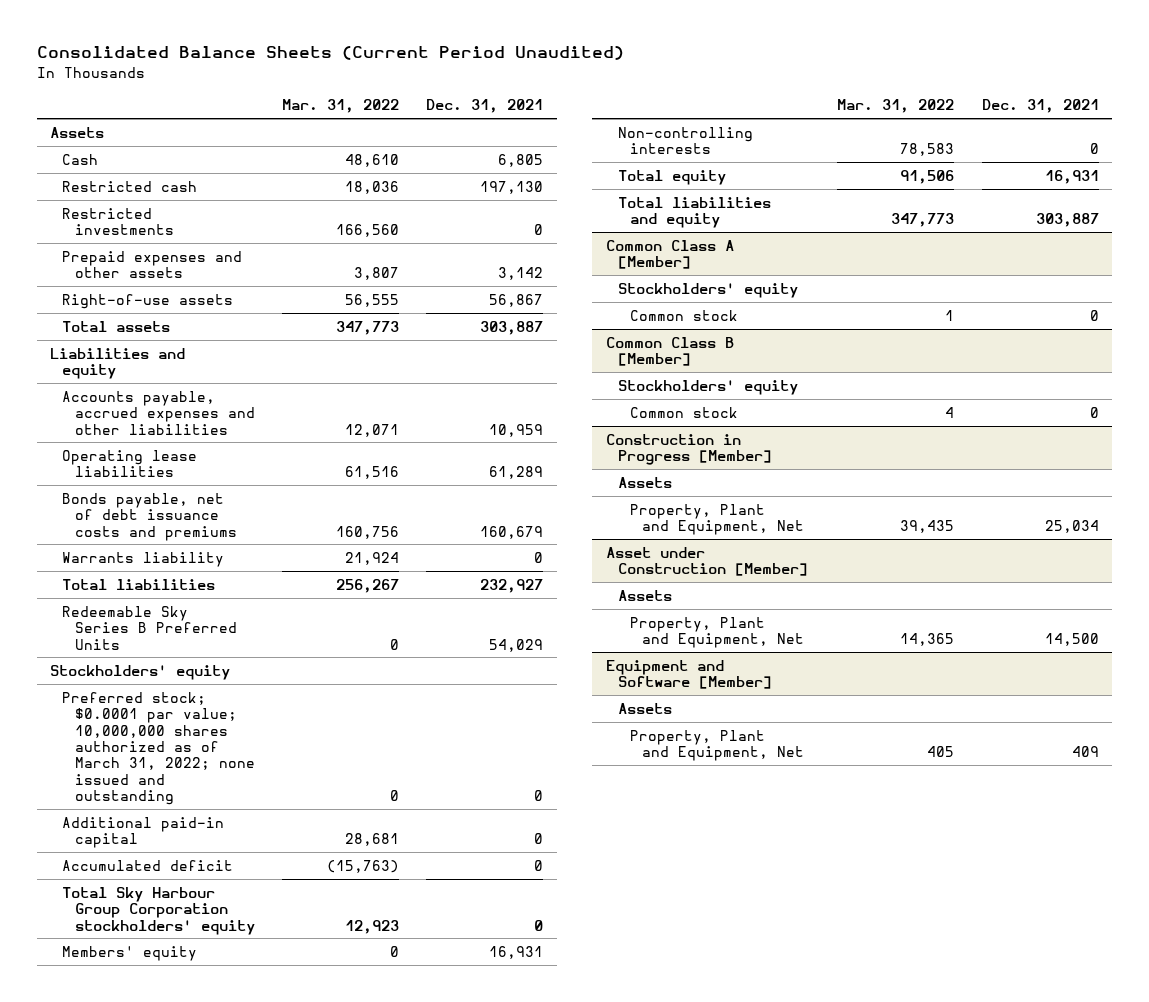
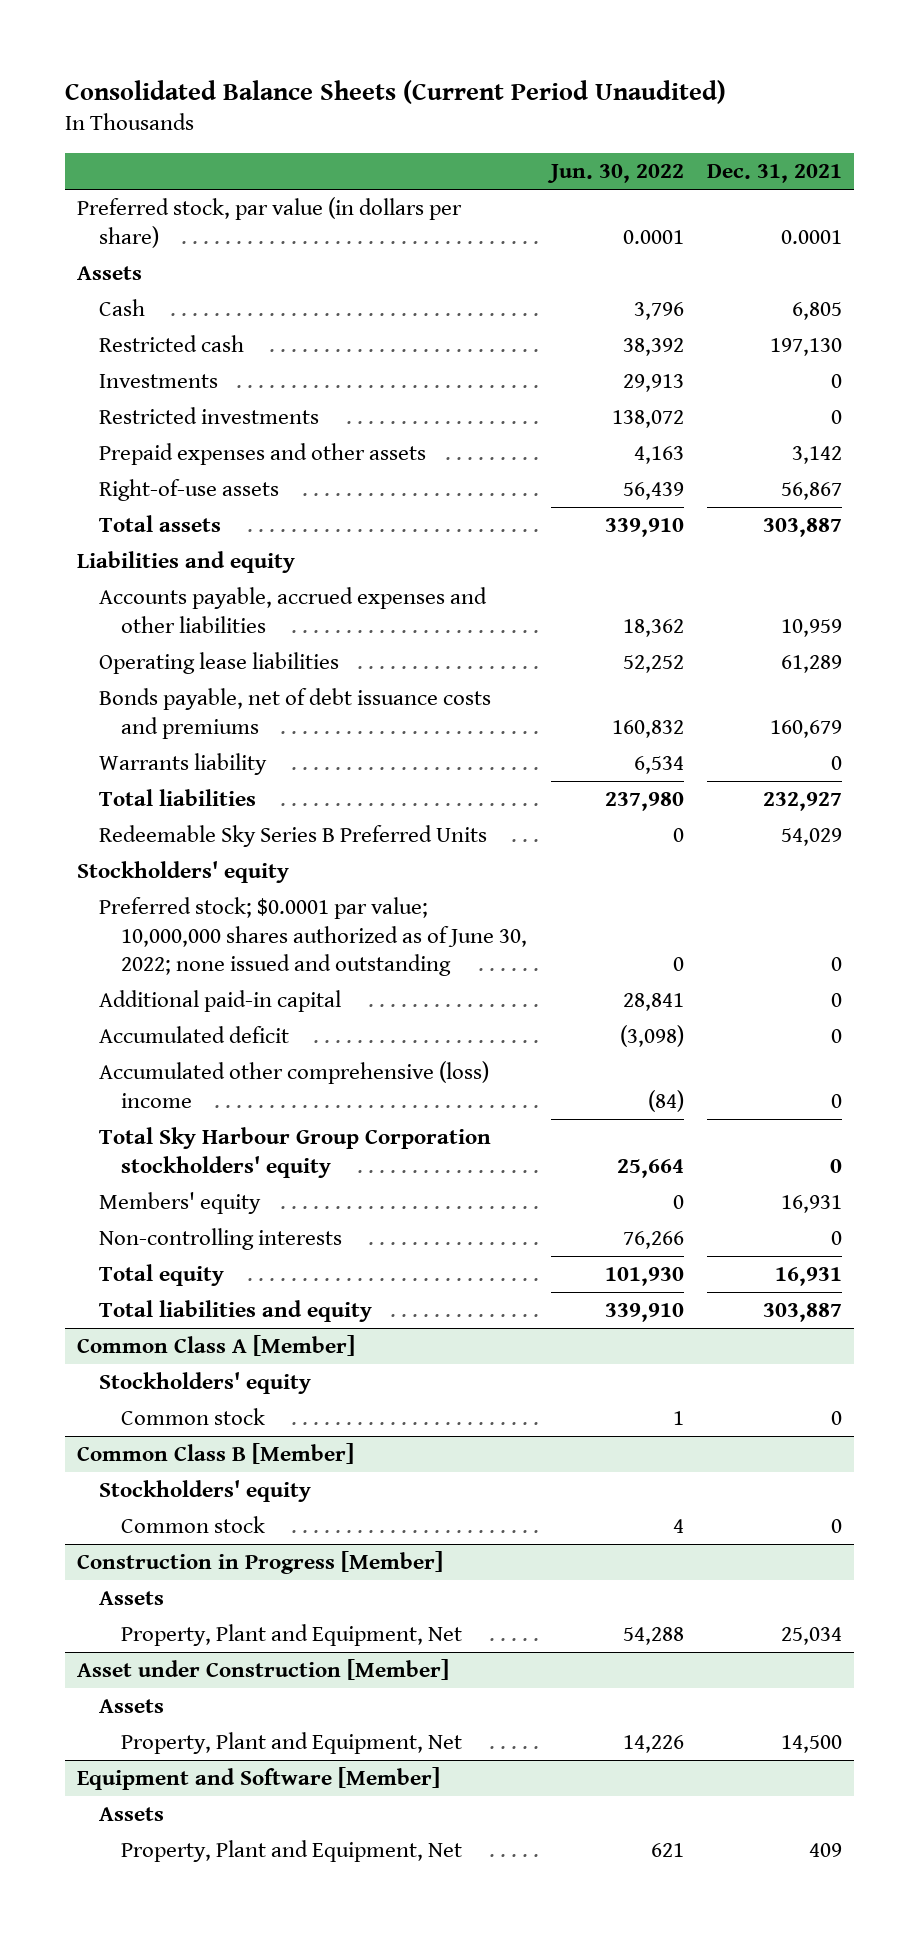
- | Mar. 31, 2022 | Dec. 31, 2021
+ | Jun. 30, 2022 | Dec. 31, 2021
+ Preferred stock, par value (in dollars per share) | 0.0001 | 0.0001
+ Investments | 29,913 | 0
- Preferred stock; $0.0001 par value; 10,000,000 shares authorized as of March 31, 2022; none issued and outstanding | 0 | 0
+ Preferred stock; $0.0001 par value; 10,000,000 shares authorized as of June 30, 2022; none issued and outstanding | 0 | 0
+ Accumulated other comprehensive (loss) income | (84) | 0

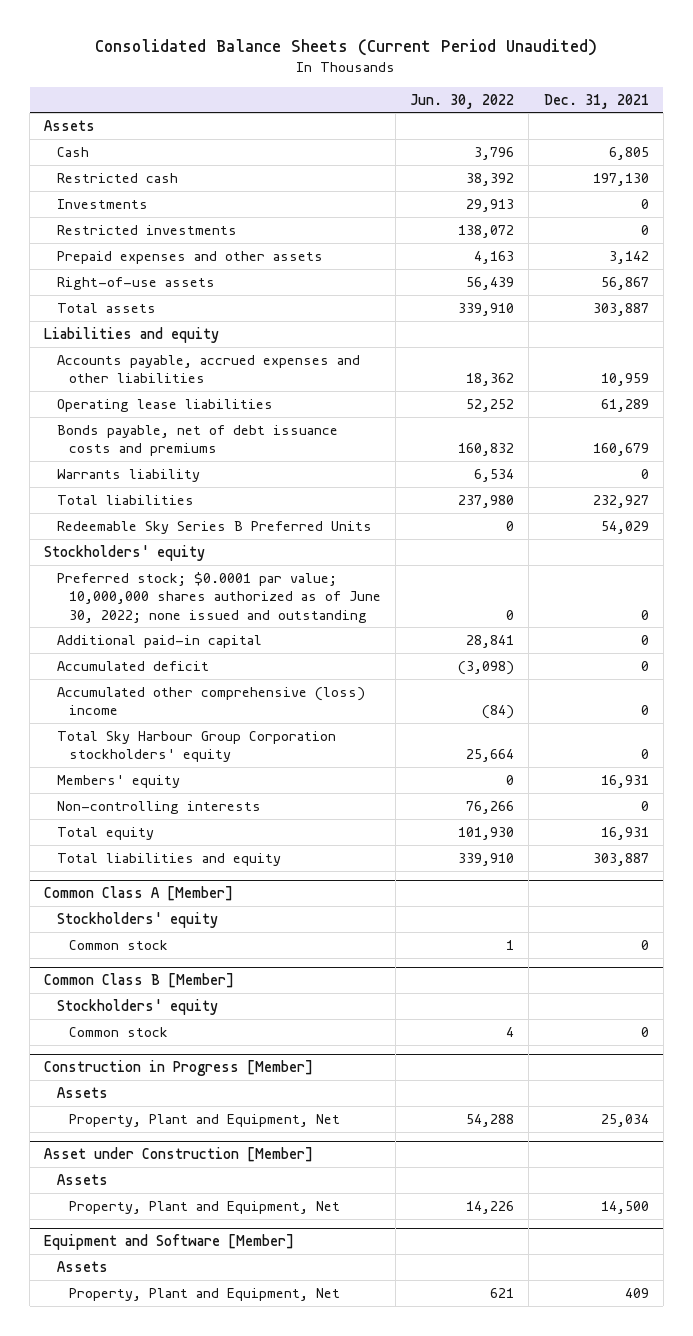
- Preferred stock, par value (in dollars per share) | 0.0001 | 0.0001

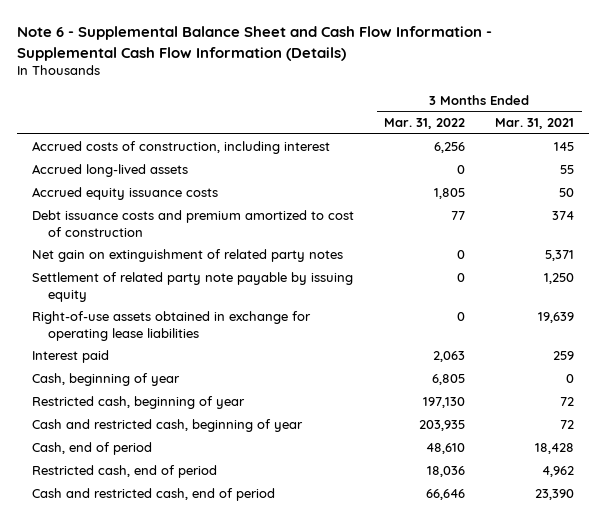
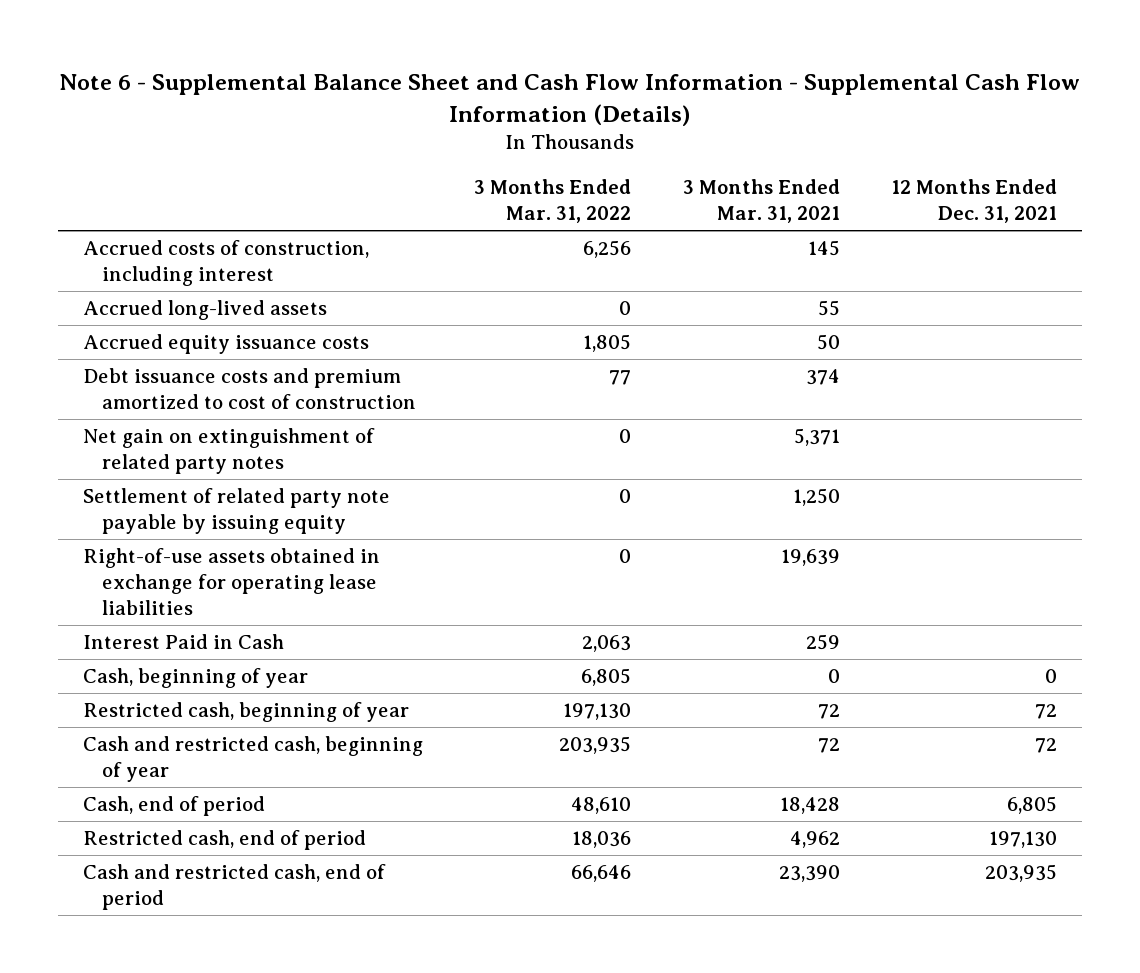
- | 3 Months Ended Mar. 31, 2022 | 3 Months Ended Mar. 31, 2021
+ | 3 Months Ended Mar. 31, 2022 | 3 Months Ended Mar. 31, 2021 | 12 Months Ended Dec. 31, 2021
- Interest paid | 2,063 | 259
+ Interest Paid in Cash | 2,063 | 259 |

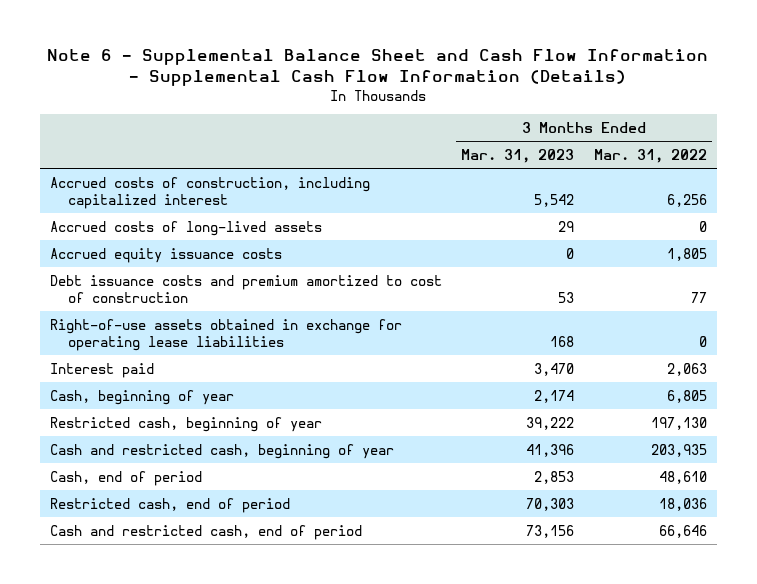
- | 3 Months Ended Mar. 31, 2022 | 3 Months Ended Mar. 31, 2021 | 12 Months Ended Dec. 31, 2021
+ | 3 Months Ended Mar. 31, 2023 | 3 Months Ended Mar. 31, 2022
- Accrued costs of construction, including interest | 6,256 | 145 |
- Accrued long-lived assets | 0 | 55 |
+ Accrued costs of construction, including capitalized interest | 5,542 | 6,256
+ Accrued costs of long-lived assets | 29 | 0
- Net gain on extinguishment of related party notes | 0 | 5,371 |
- Settlement of related party note payable by issuing equity | 0 | 1,250 |
- Interest Paid in Cash | 2,063 | 259 |
+ Interest paid | 3,470 | 2,063

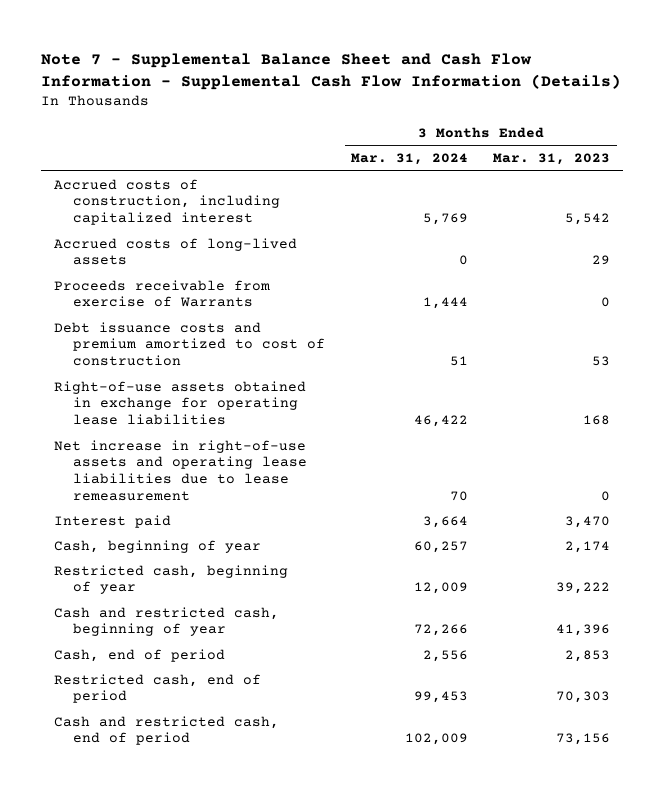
- Note 6 - Supplemental Balance Sheet and Cash Flow Information - Supplemental Cash Flow Information (Details)
+ Note 7 - Supplemental Balance Sheet and Cash Flow Information - Supplemental Cash Flow Information (Details)
- | 3 Months Ended Mar. 31, 2023 | 3 Months Ended Mar. 31, 2022
+ | 3 Months Ended Mar. 31, 2024 | 3 Months Ended Mar. 31, 2023
- Accrued equity issuance costs | 0 | 1,805
+ Proceeds receivable from exercise of Warrants | 1,444 | 0
+ Net increase in right-of-use assets and operating lease liabilities due to lease remeasurement | 70 | 0

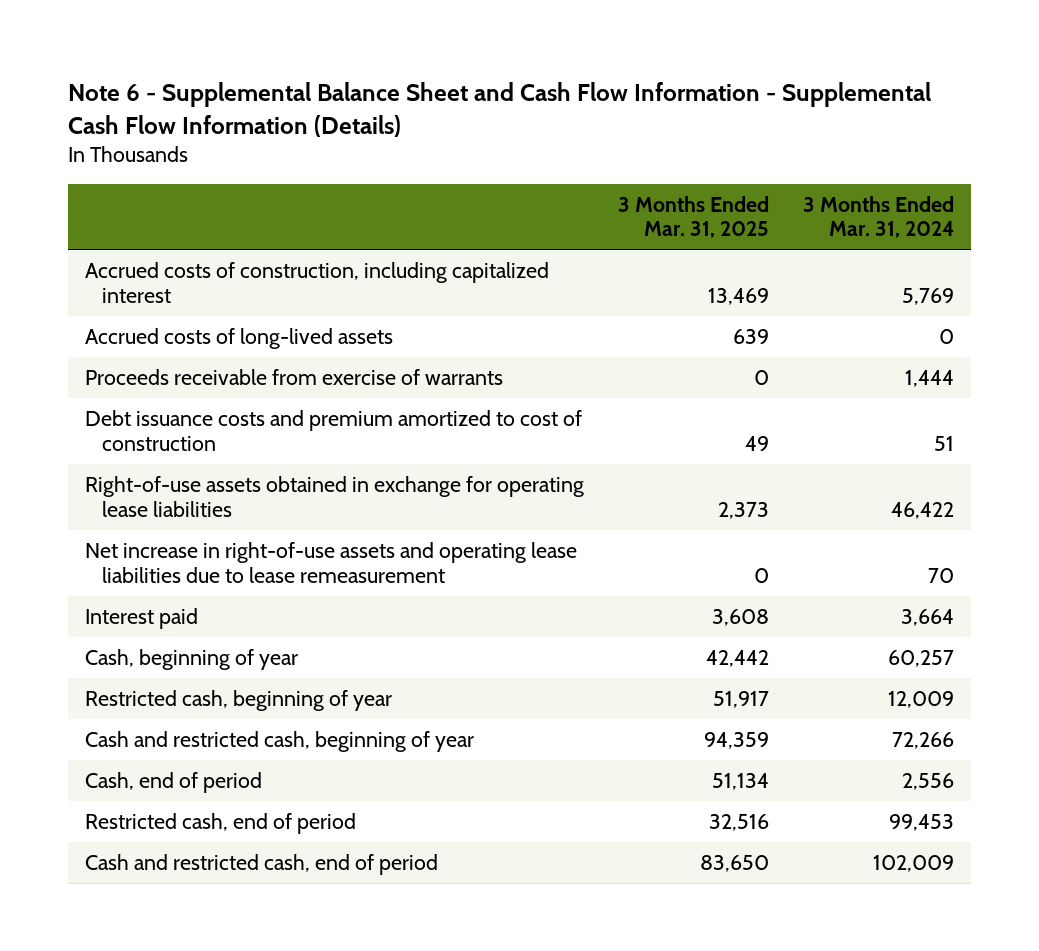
- Note 7 - Supplemental Balance Sheet and Cash Flow Information - Supplemental Cash Flow Information (Details)
+ Note 6 - Supplemental Balance Sheet and Cash Flow Information - Supplemental Cash Flow Information (Details)
- | 3 Months Ended Mar. 31, 2024 | 3 Months Ended Mar. 31, 2023
+ | 3 Months Ended Mar. 31, 2025 | 3 Months Ended Mar. 31, 2024
- Proceeds receivable from exercise of Warrants | 1,444 | 0
+ Proceeds receivable from exercise of warrants | 0 | 1,444

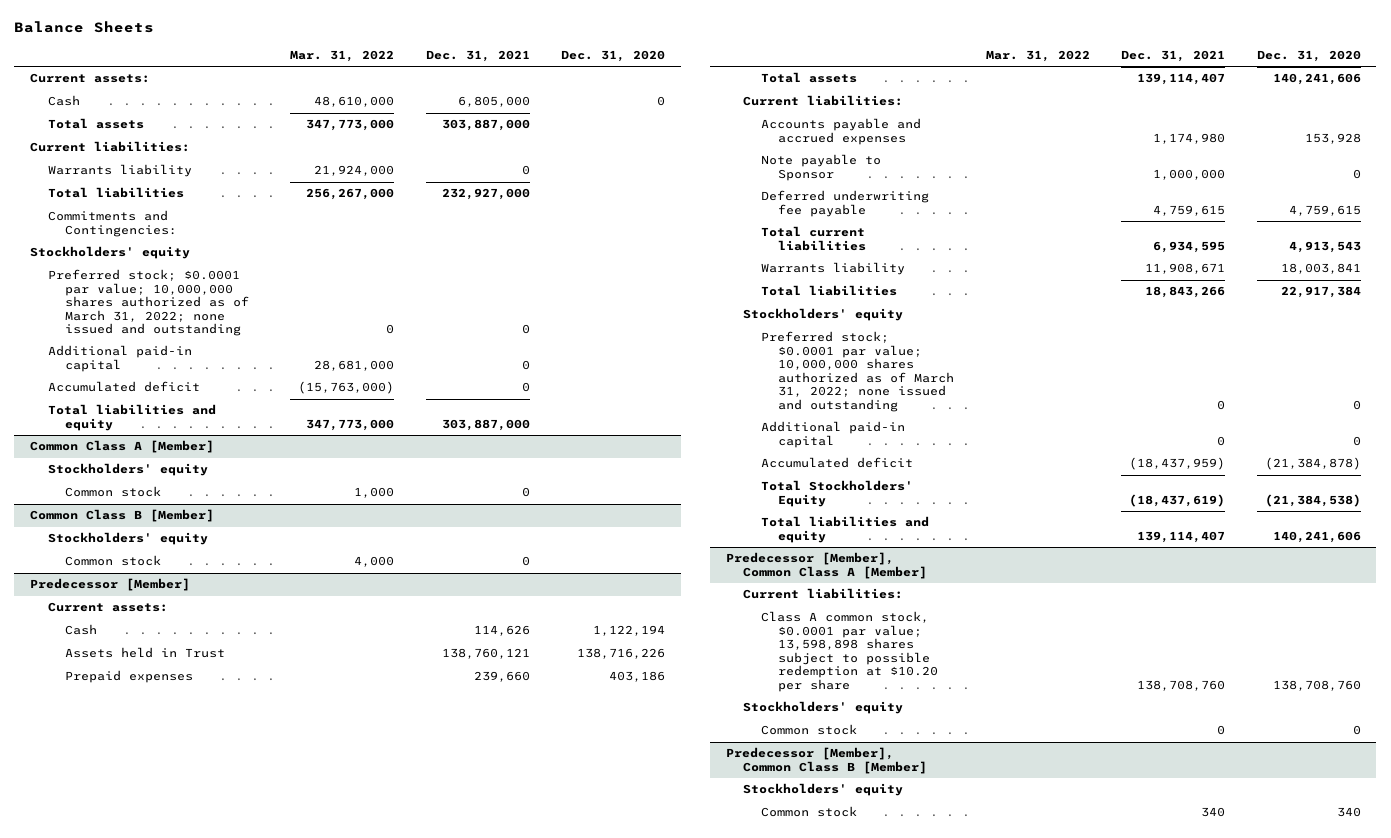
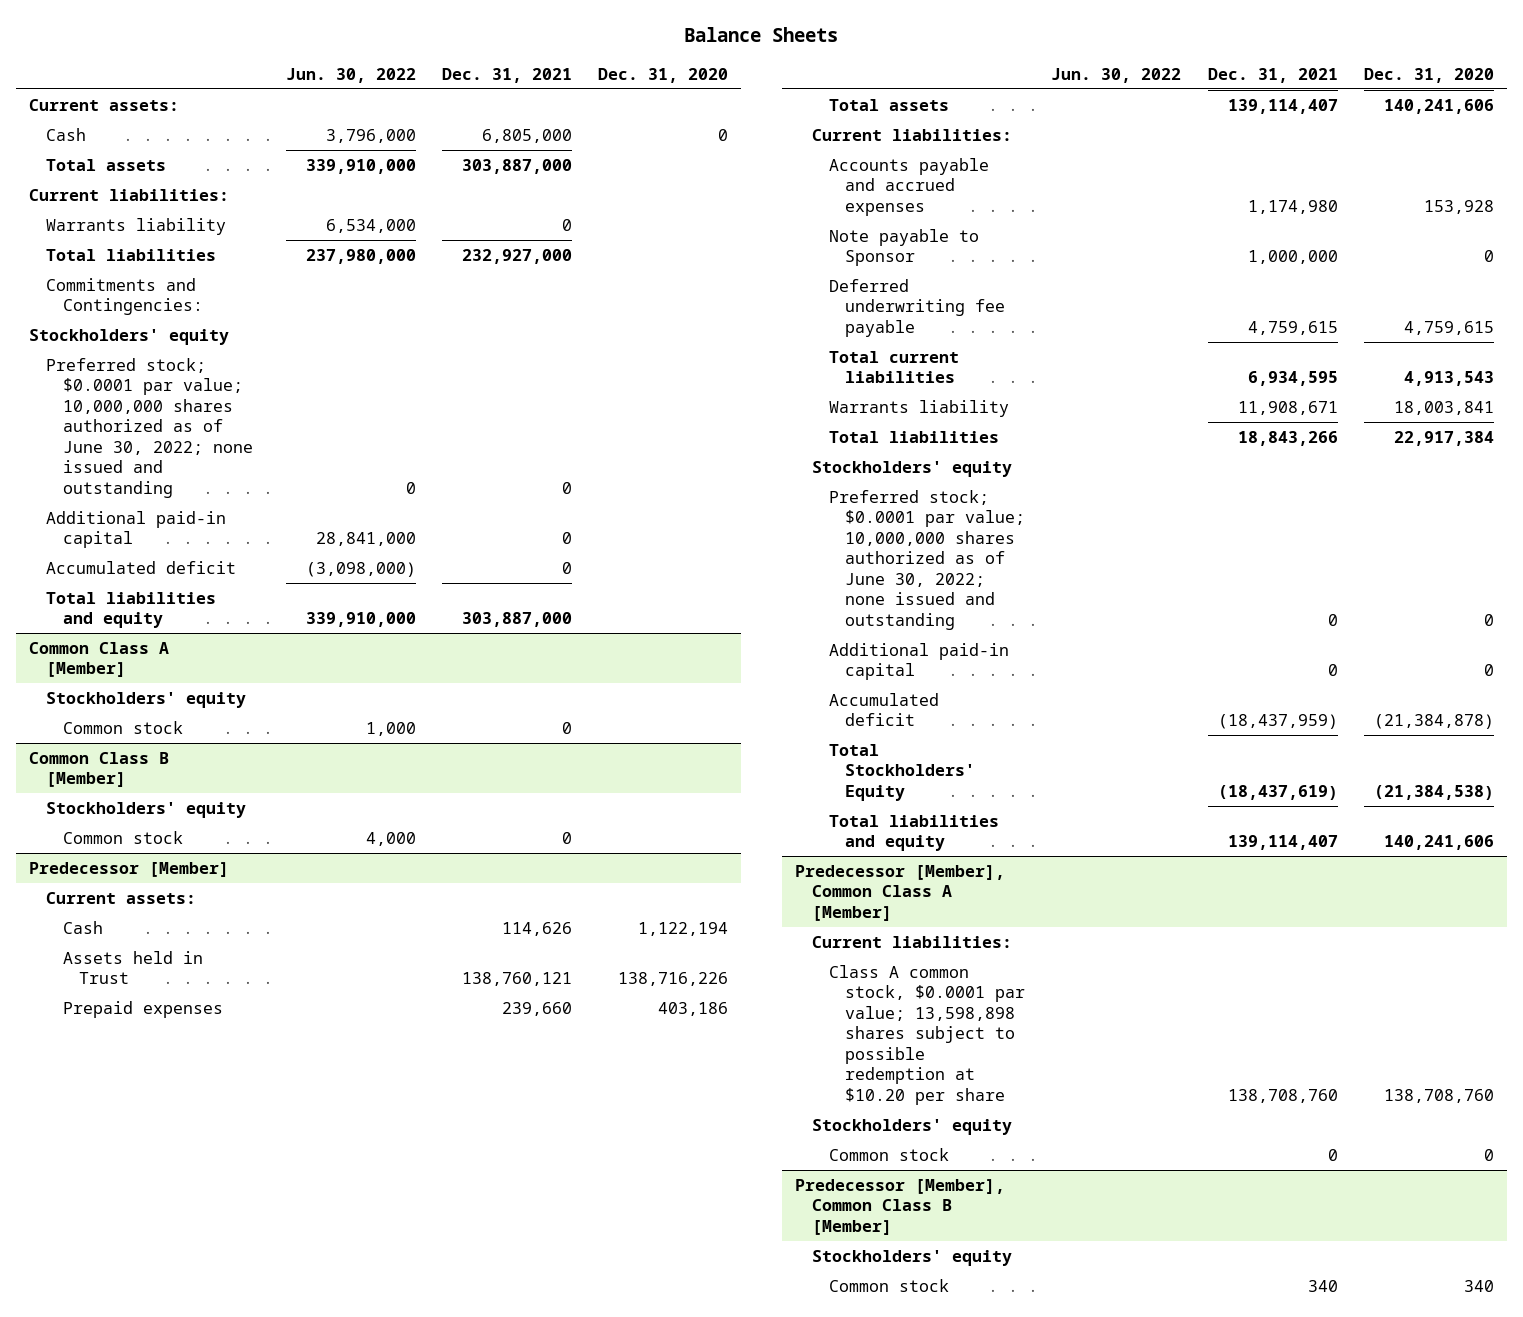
- | Mar. 31, 2022 | Dec. 31, 2021 | Dec. 31, 2020
+ | Jun. 30, 2022 | Dec. 31, 2021 | Dec. 31, 2020
- Preferred stock; $0.0001 par value; 10,000,000 shares authorized as of March 31, 2022; none issued and outstanding | 0 | 0 |
+ Preferred stock; $0.0001 par value; 10,000,000 shares authorized as of June 30, 2022; none issued and outstanding | 0 | 0 |
@ Predecessor [Member]
- Preferred stock; $0.0001 par value; 10,000,000 shares authorized as of March 31, 2022; none issued and outstanding | | 0 | 0
+ Preferred stock; $0.0001 par value; 10,000,000 shares authorized as of June 30, 2022; none issued and outstanding | | 0 | 0

